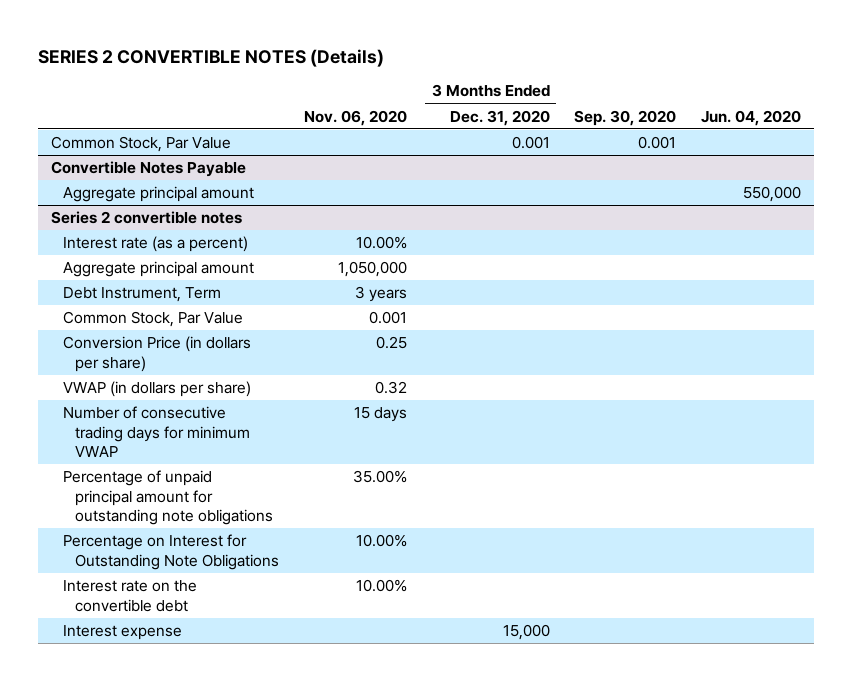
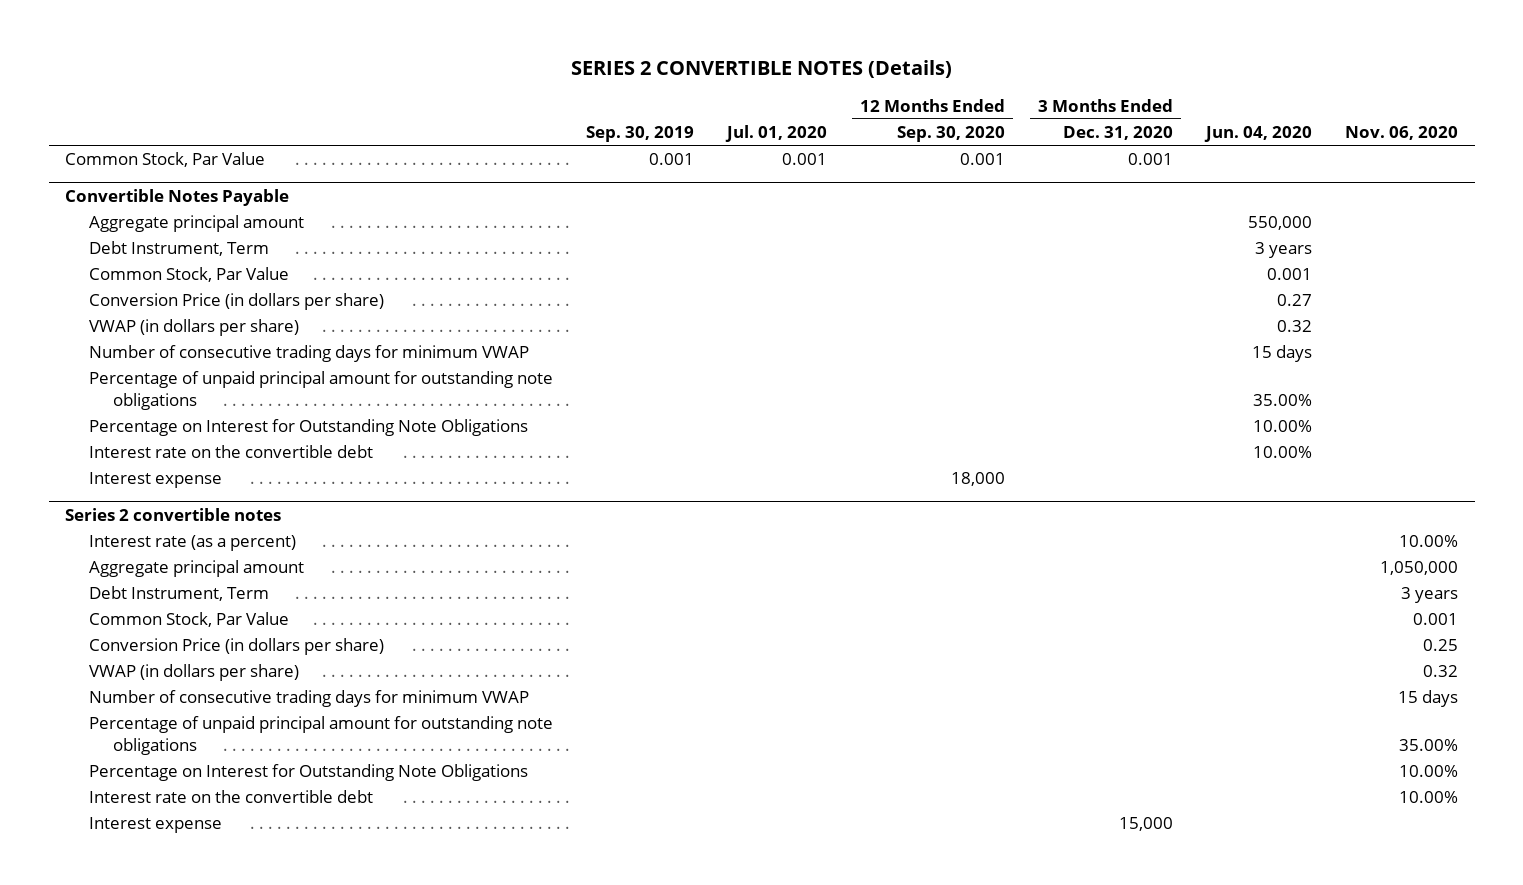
- | Nov. 06, 2020 | 3 Months Ended Dec. 31, 2020 | Sep. 30, 2020 | Jun. 04, 2020
+ | Sep. 30, 2019 | Jul. 01, 2020 | 12 Months Ended Sep. 30, 2020 | 3 Months Ended Dec. 31, 2020 | Jun. 04, 2020 | Nov. 06, 2020
@ Convertible Notes Payable
+ Debt Instrument, Term | | | | | 3 years |
+ Common Stock, Par Value | | | | | 0.001 |
+ Conversion Price (in dollars per share) | | | | | 0.27 |
+ VWAP (in dollars per share) | | | | | 0.32 |
+ Number of consecutive trading days for minimum VWAP | | | | | 15 days |
+ Percentage of unpaid principal amount for outstanding note obligations | | | | | 35.00% |
+ Percentage on Interest for Outstanding Note Obligations | | | | | 10.00% |
+ Interest rate on the convertible debt | | | | | 10.00% |
+ Interest expense | | | 18,000 | | |

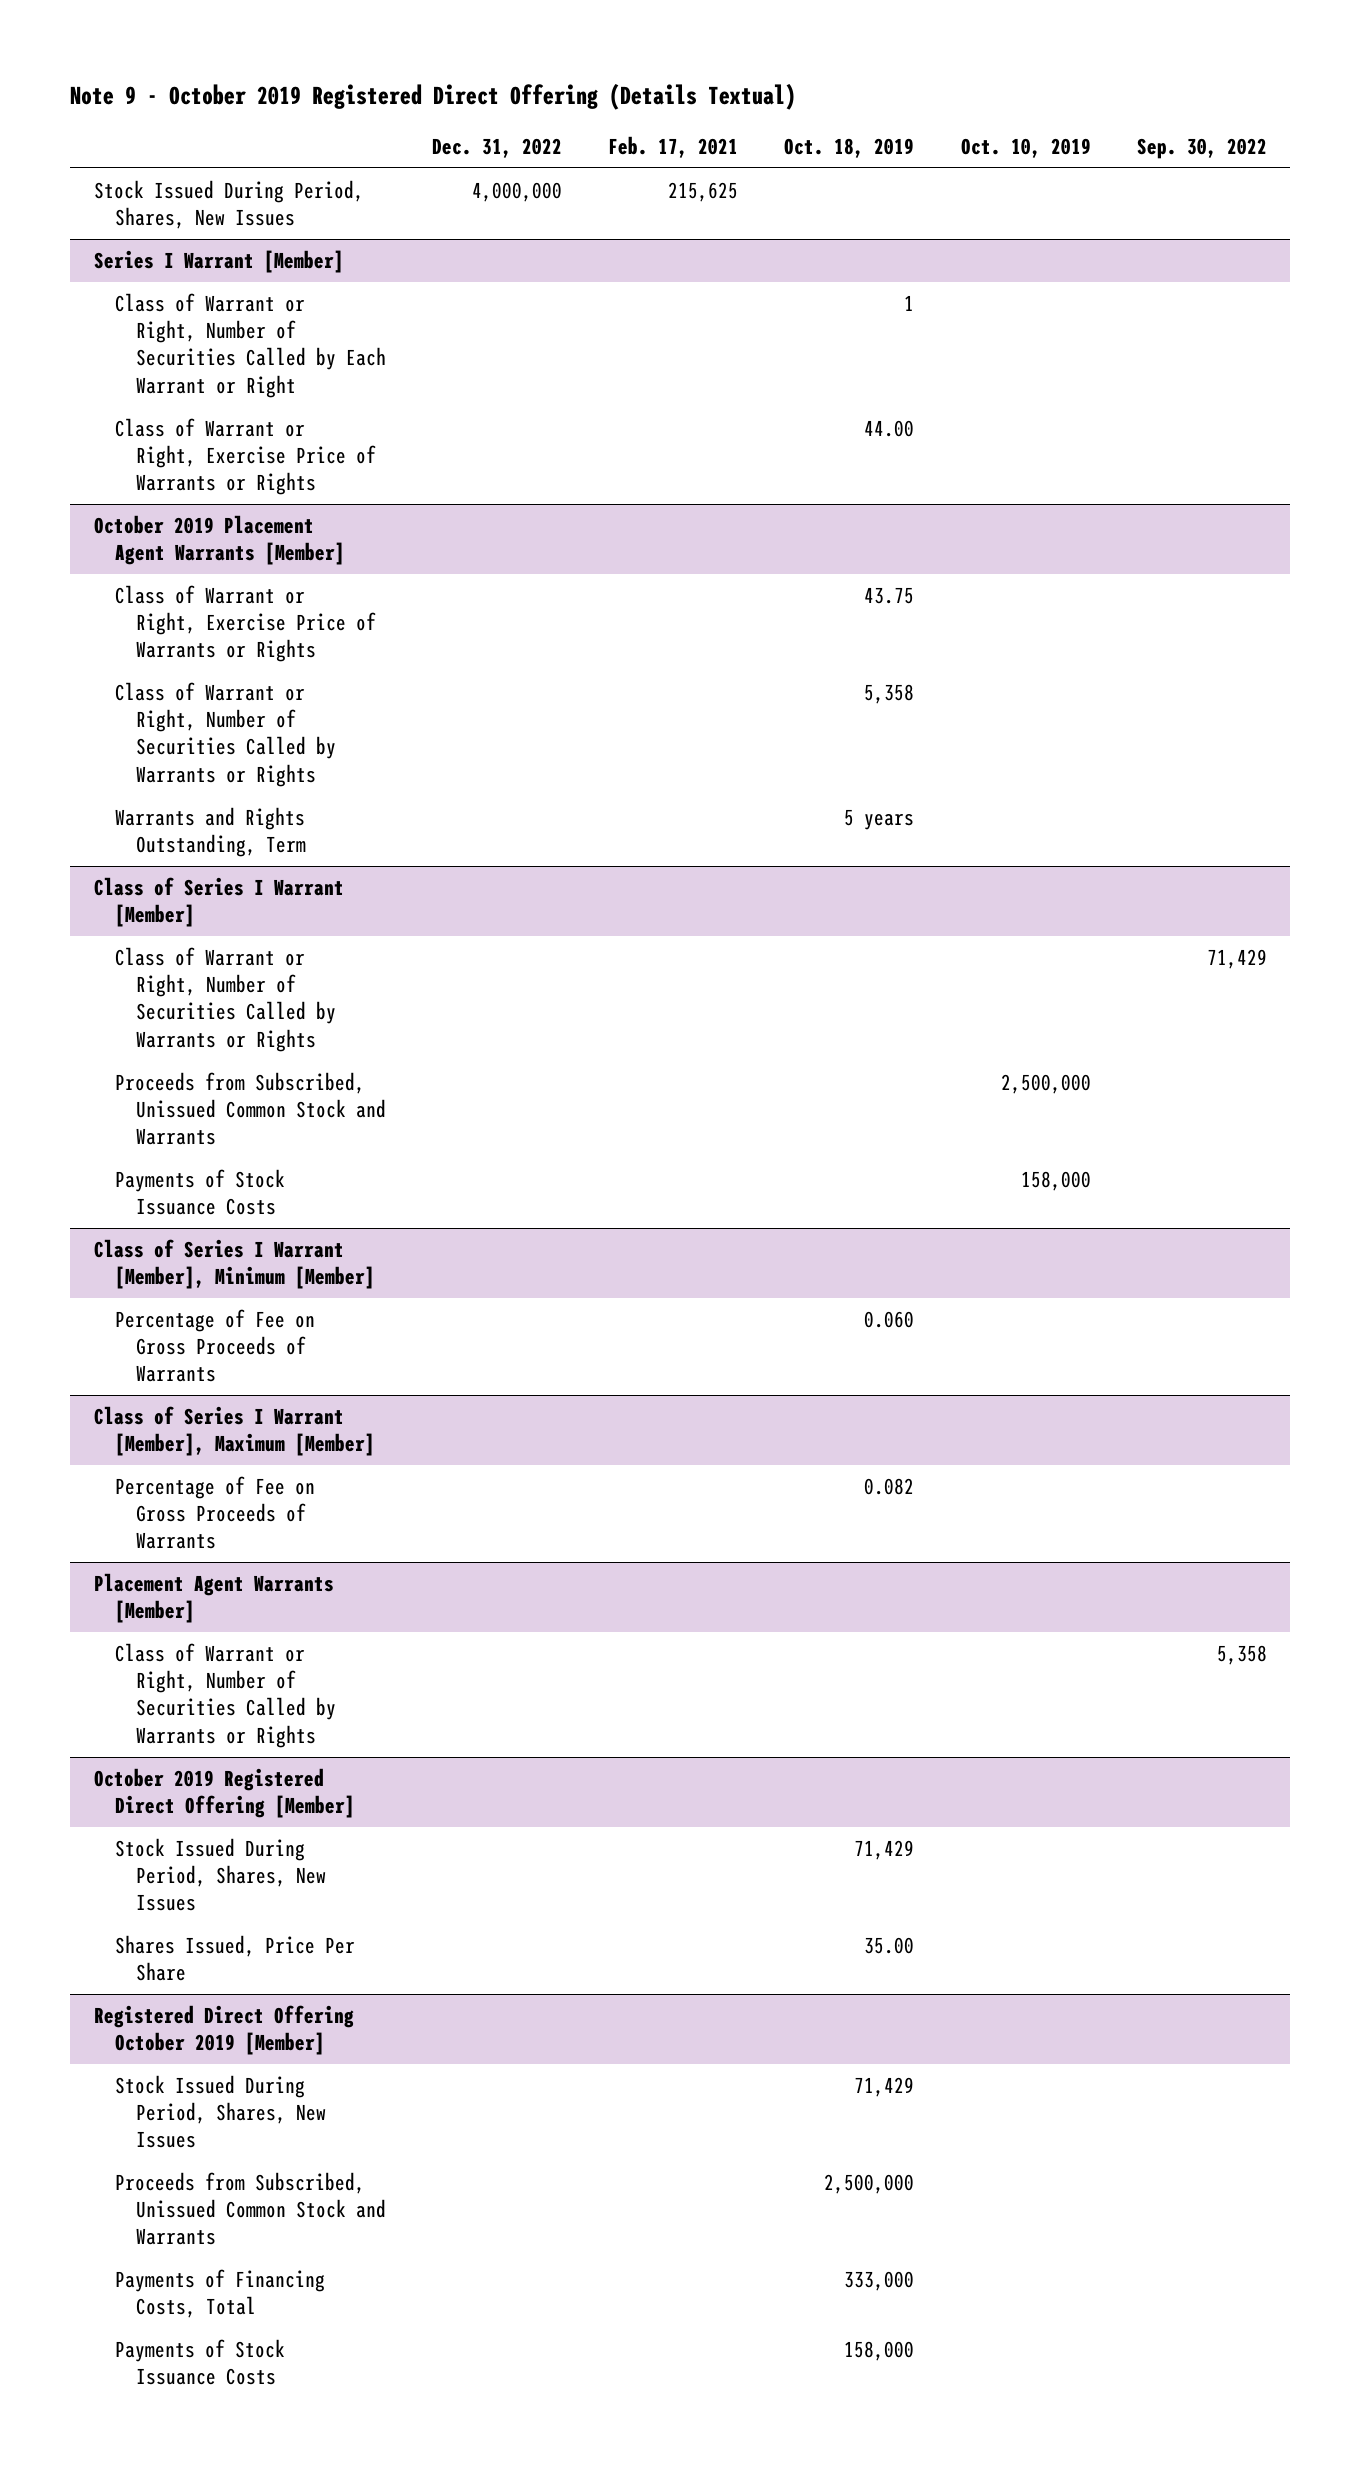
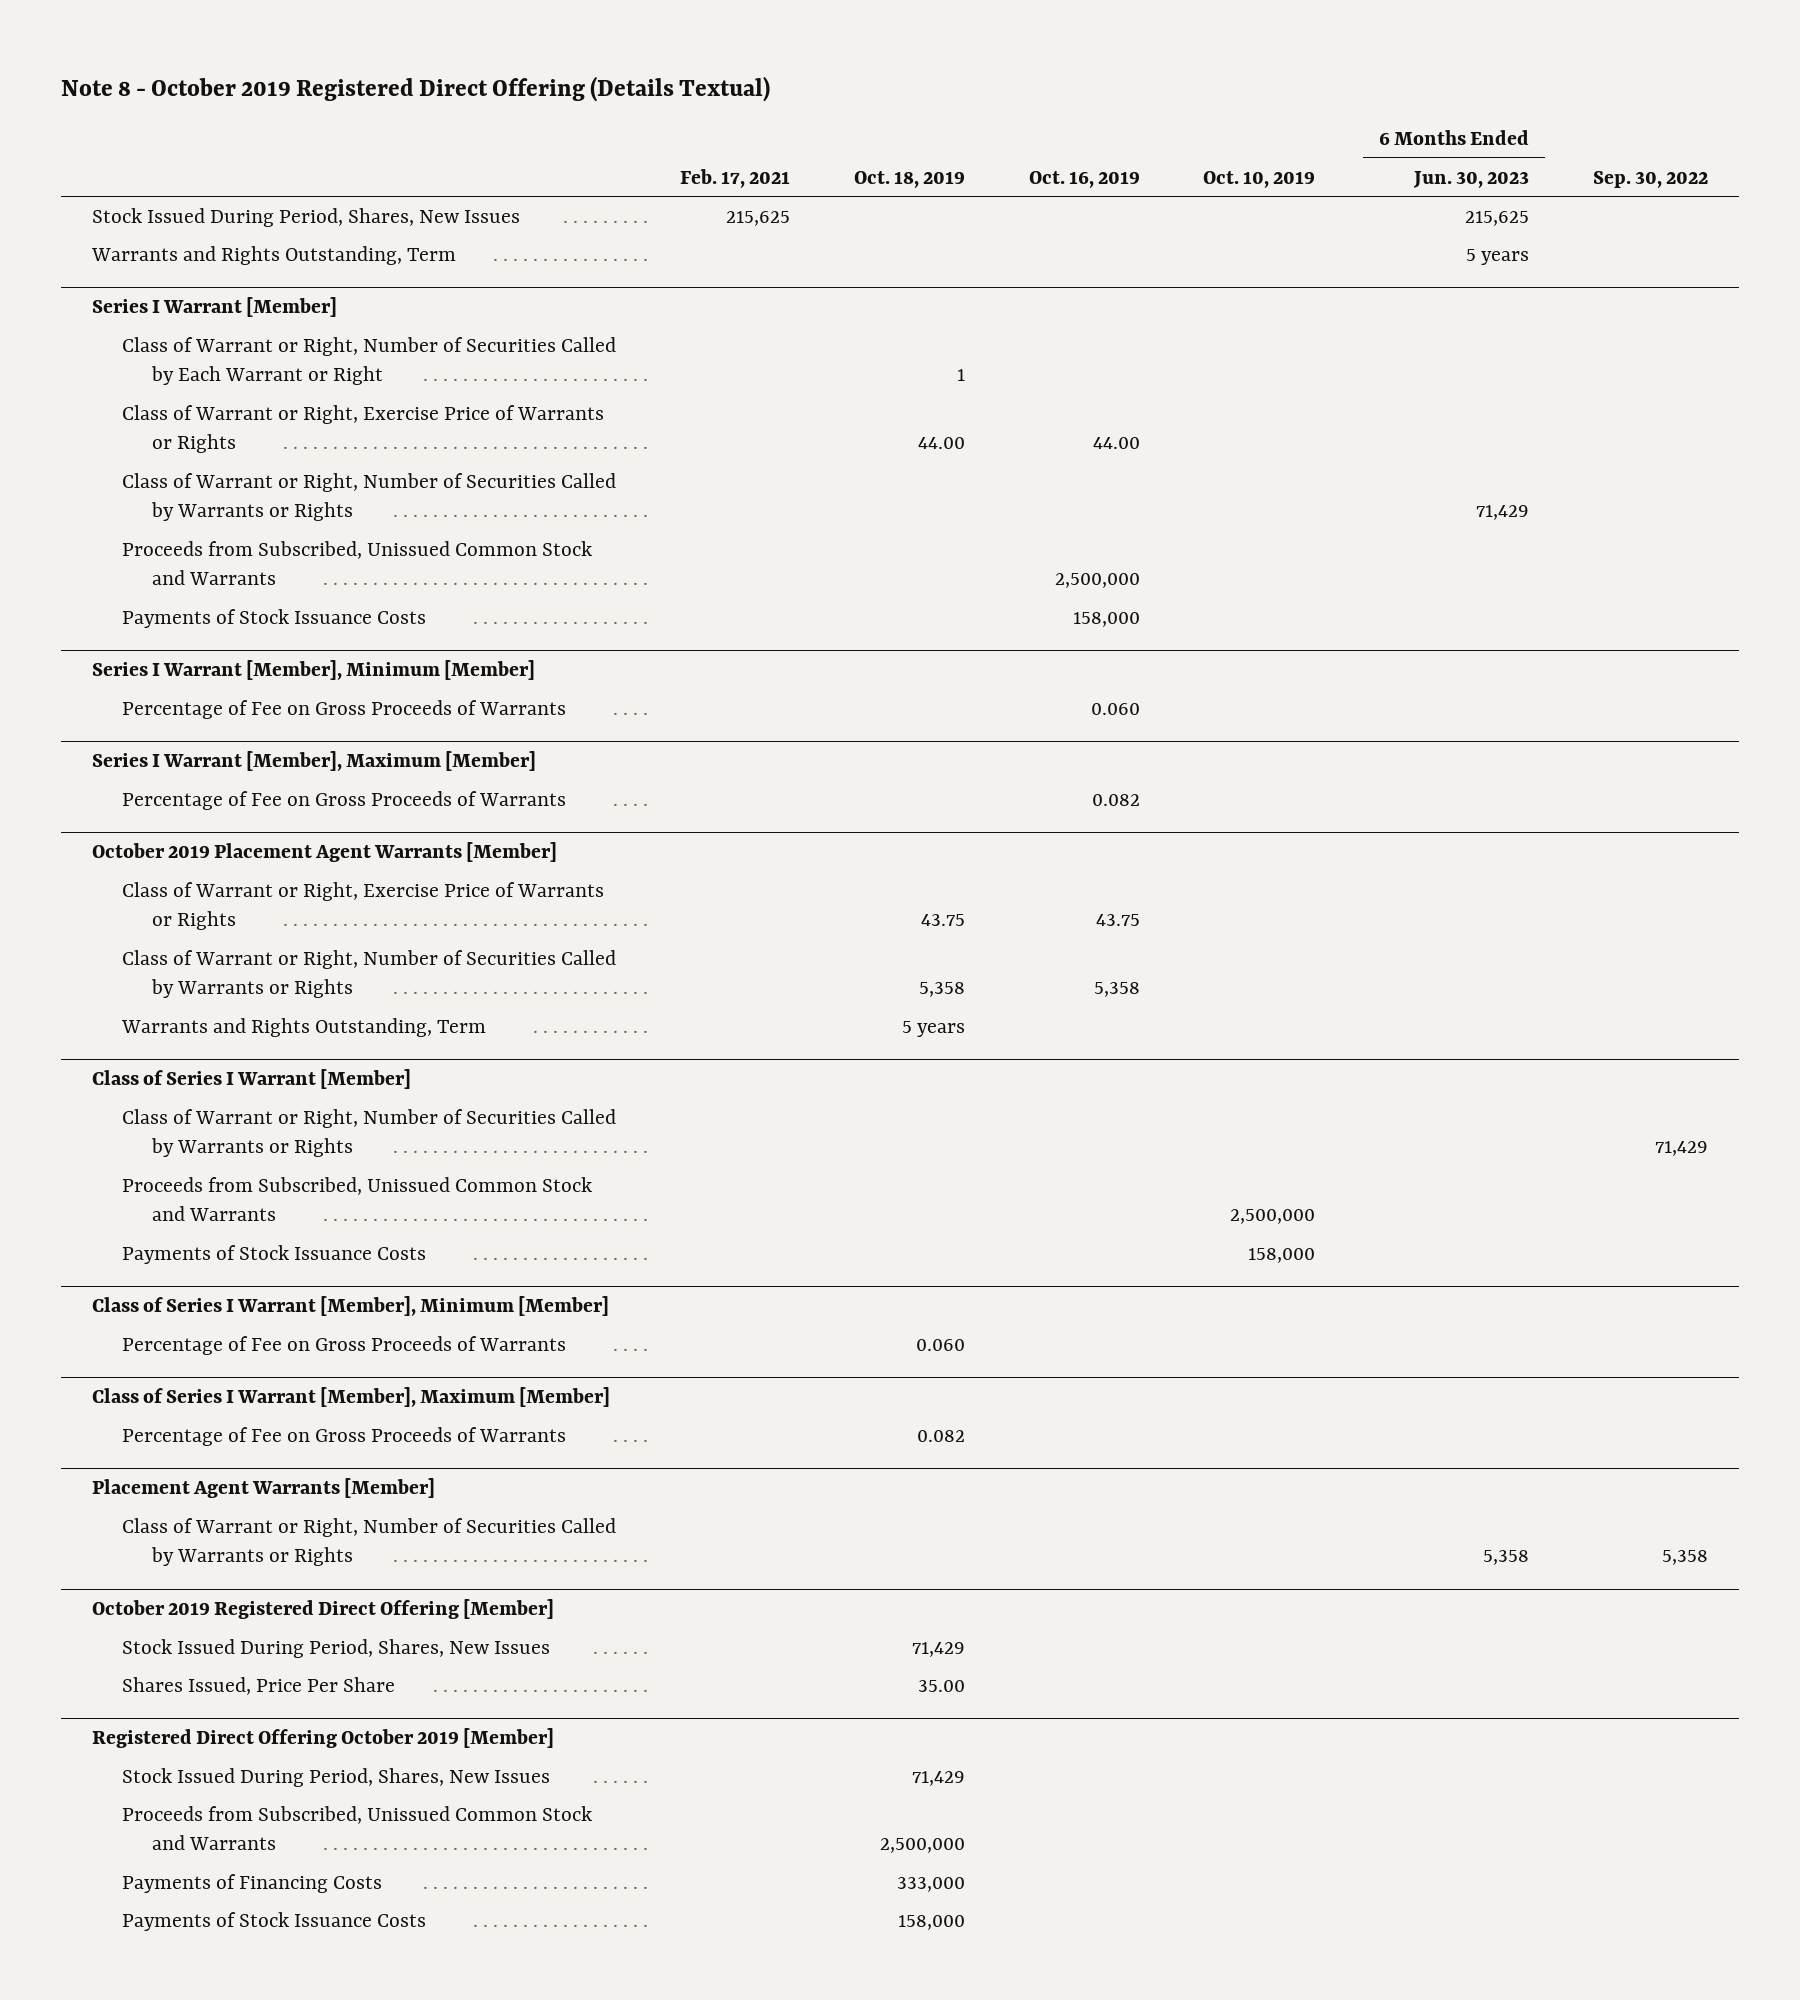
- Note 9 - October 2019 Registered Direct Offering (Details Textual)
+ Note 8 - October 2019 Registered Direct Offering (Details Textual)
- | Dec. 31, 2022 | Feb. 17, 2021 | Oct. 18, 2019 | Oct. 10, 2019 | Sep. 30, 2022
+ | Feb. 17, 2021 | Oct. 18, 2019 | Oct. 16, 2019 | Oct. 10, 2019 | 6 Months Ended Jun. 30, 2023 | Sep. 30, 2022
+ Warrants and Rights Outstanding, Term | | | | | 5 years |
@ Series I Warrant [Member]
+ Class of Warrant or Right, Number of Securities Called by Warrants or Rights | | | | | 71,429 |
+ Proceeds from Subscribed, Unissued Common Stock and Warrants | | | 2,500,000 | | |
+ Payments of Stock Issuance Costs | | | 158,000 | | |
+ Series I Warrant [Member], Minimum [Member]
+ Percentage of Fee on Gross Proceeds of Warrants | | | 0.060 | | |
+ Series I Warrant [Member], Maximum [Member]
+ Percentage of Fee on Gross Proceeds of Warrants | | | 0.082 | | |
@ Registered Direct Offering October 2019 [Member]
- Payments of Financing Costs, Total | | | 333,000 | |
+ Payments of Financing Costs | | 333,000 | | | |

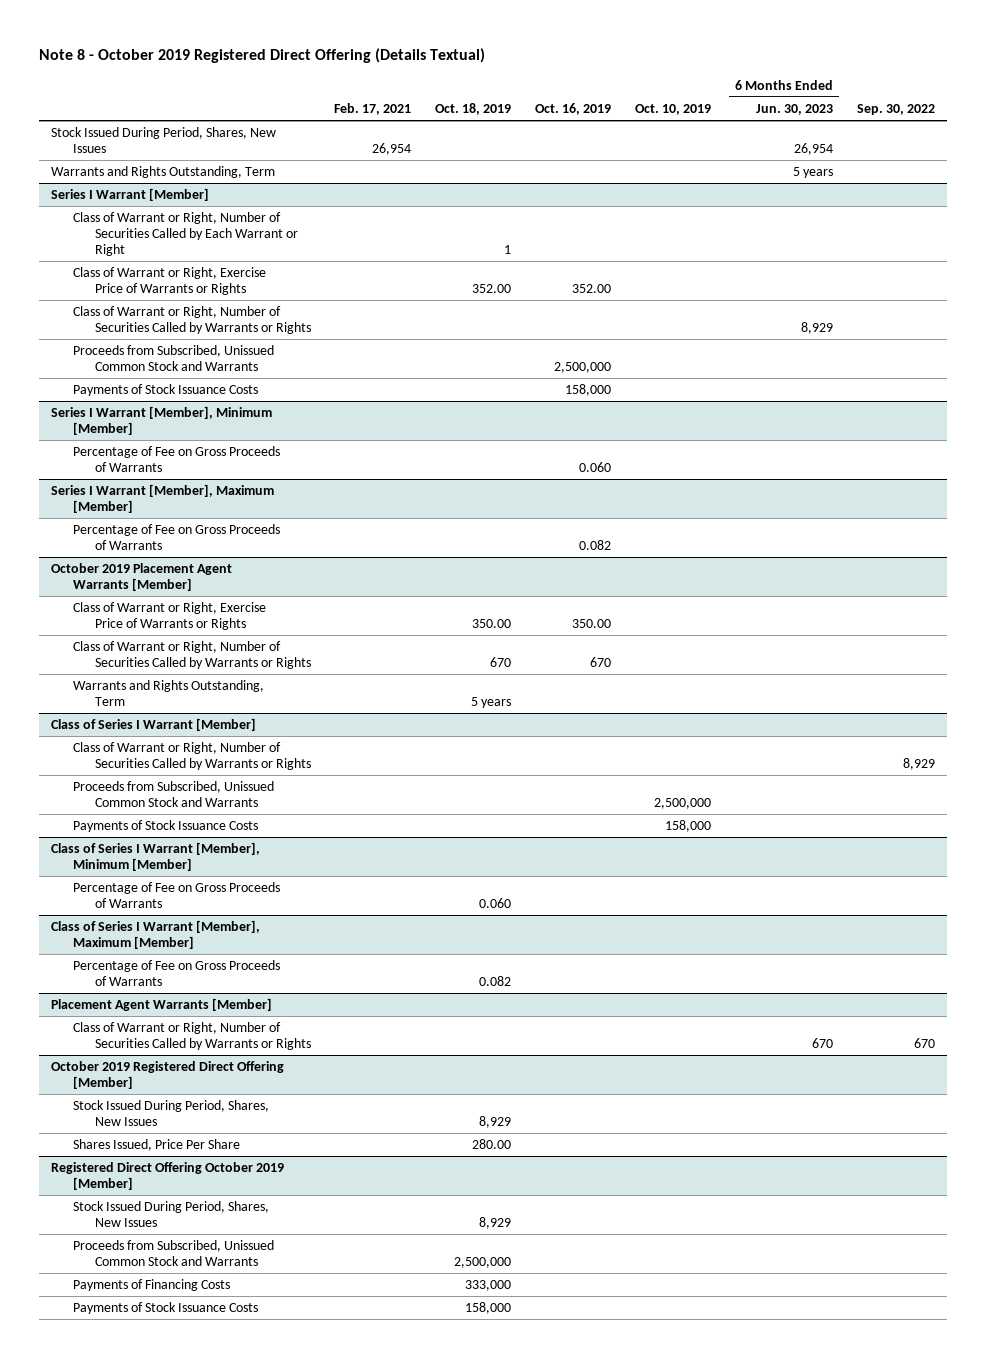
- Stock Issued During Period, Shares, New Issues | 215,625 | | | | 215,625 |
+ Stock Issued During Period, Shares, New Issues | 26,954 | | | | 26,954 |
@ Series I Warrant [Member]
- Class of Warrant or Right, Exercise Price of Warrants or Rights | | 44.00 | 44.00 | | |
- Class of Warrant or Right, Number of Securities Called by Warrants or Rights | | | | | 71,429 |
+ Class of Warrant or Right, Exercise Price of Warrants or Rights | | 352.00 | 352.00 | | |
+ Class of Warrant or Right, Number of Securities Called by Warrants or Rights | | | | | 8,929 |
@ October 2019 Placement Agent Warrants [Member]
- Class of Warrant or Right, Exercise Price of Warrants or Rights | | 43.75 | 43.75 | | |
- Class of Warrant or Right, Number of Securities Called by Warrants or Rights | | 5,358 | 5,358 | | |
+ Class of Warrant or Right, Exercise Price of Warrants or Rights | | 350.00 | 350.00 | | |
+ Class of Warrant or Right, Number of Securities Called by Warrants or Rights | | 670 | 670 | | |
@ Class of Series I Warrant [Member]
- Class of Warrant or Right, Number of Securities Called by Warrants or Rights | | | | | | 71,429
+ Class of Warrant or Right, Number of Securities Called by Warrants or Rights | | | | | | 8,929
@ Placement Agent Warrants [Member]
- Class of Warrant or Right, Number of Securities Called by Warrants or Rights | | | | | 5,358 | 5,358
+ Class of Warrant or Right, Number of Securities Called by Warrants or Rights | | | | | 670 | 670
@ October 2019 Registered Direct Offering [Member]
- Stock Issued During Period, Shares, New Issues | | 71,429 | | | |
- Shares Issued, Price Per Share | | 35.00 | | | |
+ Stock Issued During Period, Shares, New Issues | | 8,929 | | | |
+ Shares Issued, Price Per Share | | 280.00 | | | |
@ Registered Direct Offering October 2019 [Member]
- Stock Issued During Period, Shares, New Issues | | 71,429 | | | |
+ Stock Issued During Period, Shares, New Issues | | 8,929 | | | |

